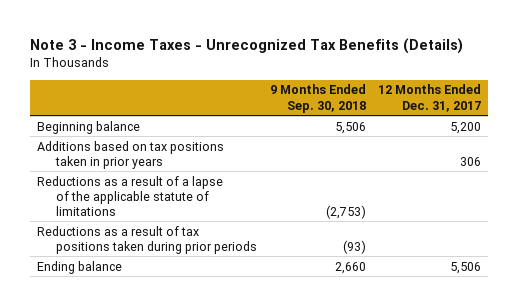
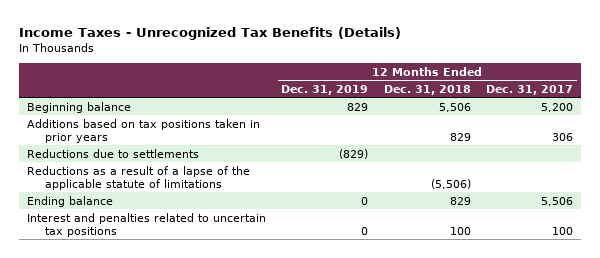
- Note 3 - Income Taxes - Unrecognized Tax Benefits (Details)
+ Income Taxes - Unrecognized Tax Benefits (Details)
- | 9 Months Ended Sep. 30, 2018 | 12 Months Ended Dec. 31, 2017
+ | 12 Months Ended Dec. 31, 2019 | 12 Months Ended Dec. 31, 2018 | 12 Months Ended Dec. 31, 2017
+ Reductions due to settlements | (829) | |
- Reductions as a result of tax positions taken during prior periods | (93) |
+ Interest and penalties related to uncertain tax positions | 0 | 100 | 100

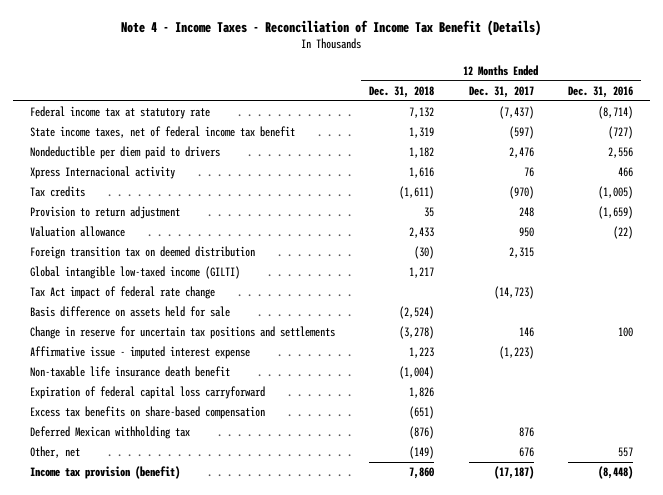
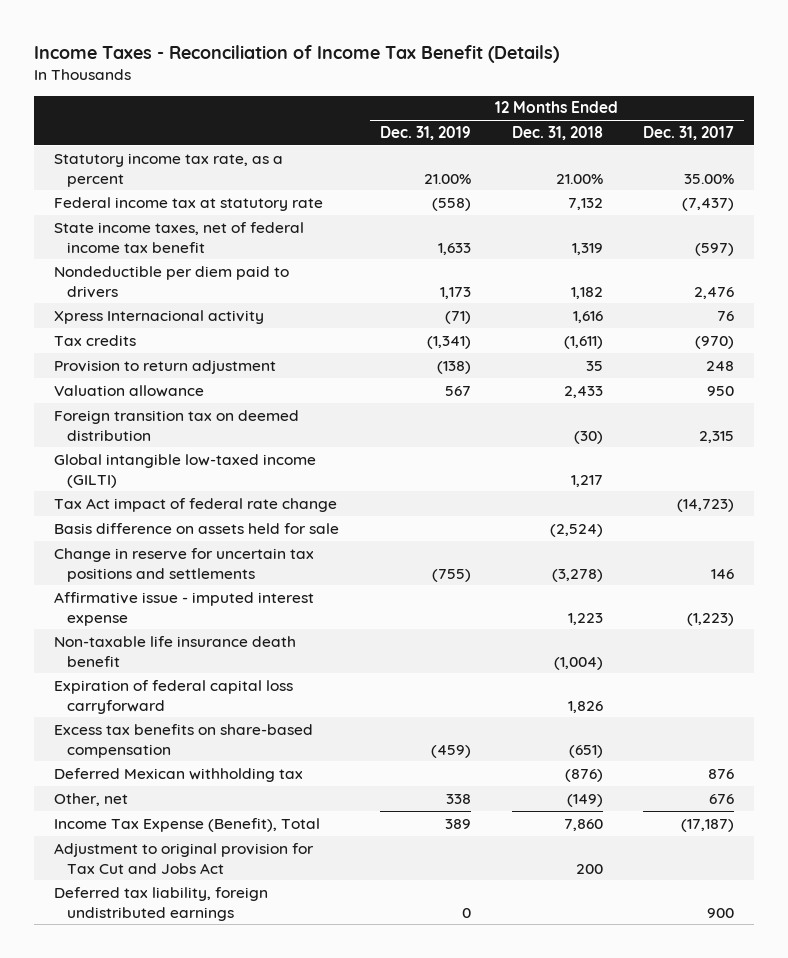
- Note 4 - Income Taxes - Reconciliation of Income Tax Benefit (Details)
+ Income Taxes - Reconciliation of Income Tax Benefit (Details)
- | 12 Months Ended Dec. 31, 2018 | 12 Months Ended Dec. 31, 2017 | 12 Months Ended Dec. 31, 2016
+ | 12 Months Ended Dec. 31, 2019 | 12 Months Ended Dec. 31, 2018 | 12 Months Ended Dec. 31, 2017
+ Statutory income tax rate, as a percent | 21.00% | 21.00% | 35.00%
- Income tax provision (benefit) | 7,860 | (17,187) | (8,448)
+ Income Tax Expense (Benefit), Total | 389 | 7,860 | (17,187)
+ Adjustment to original provision for Tax Cut and Jobs Act | | 200 |
+ Deferred tax liability, foreign undistributed earnings | 0 | | 900

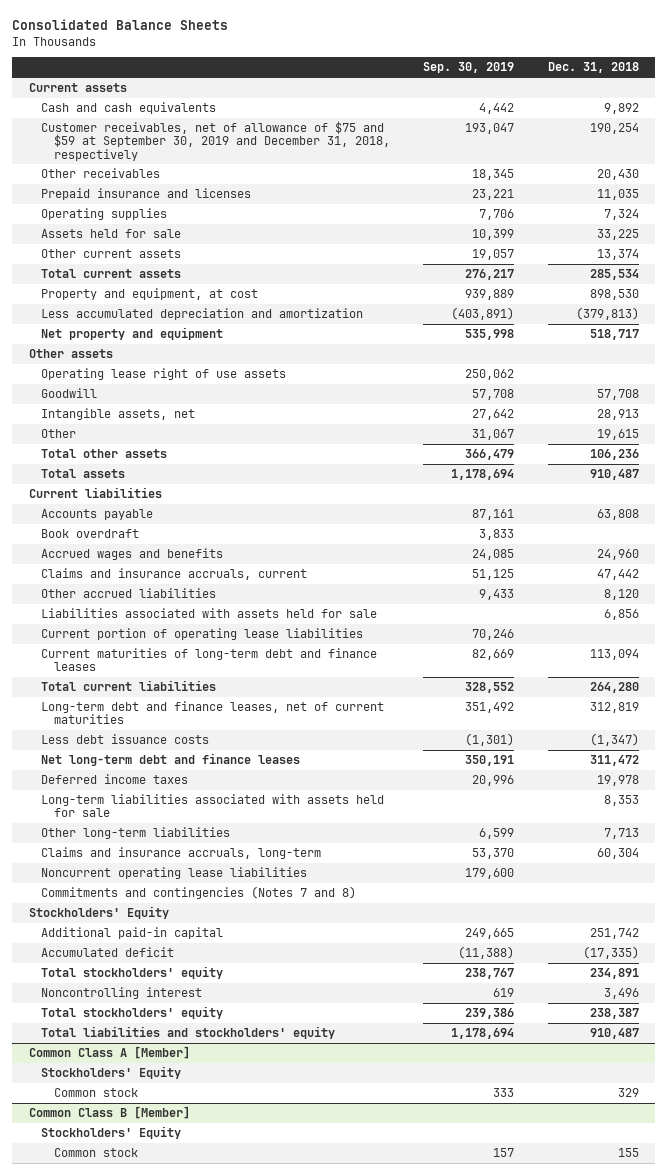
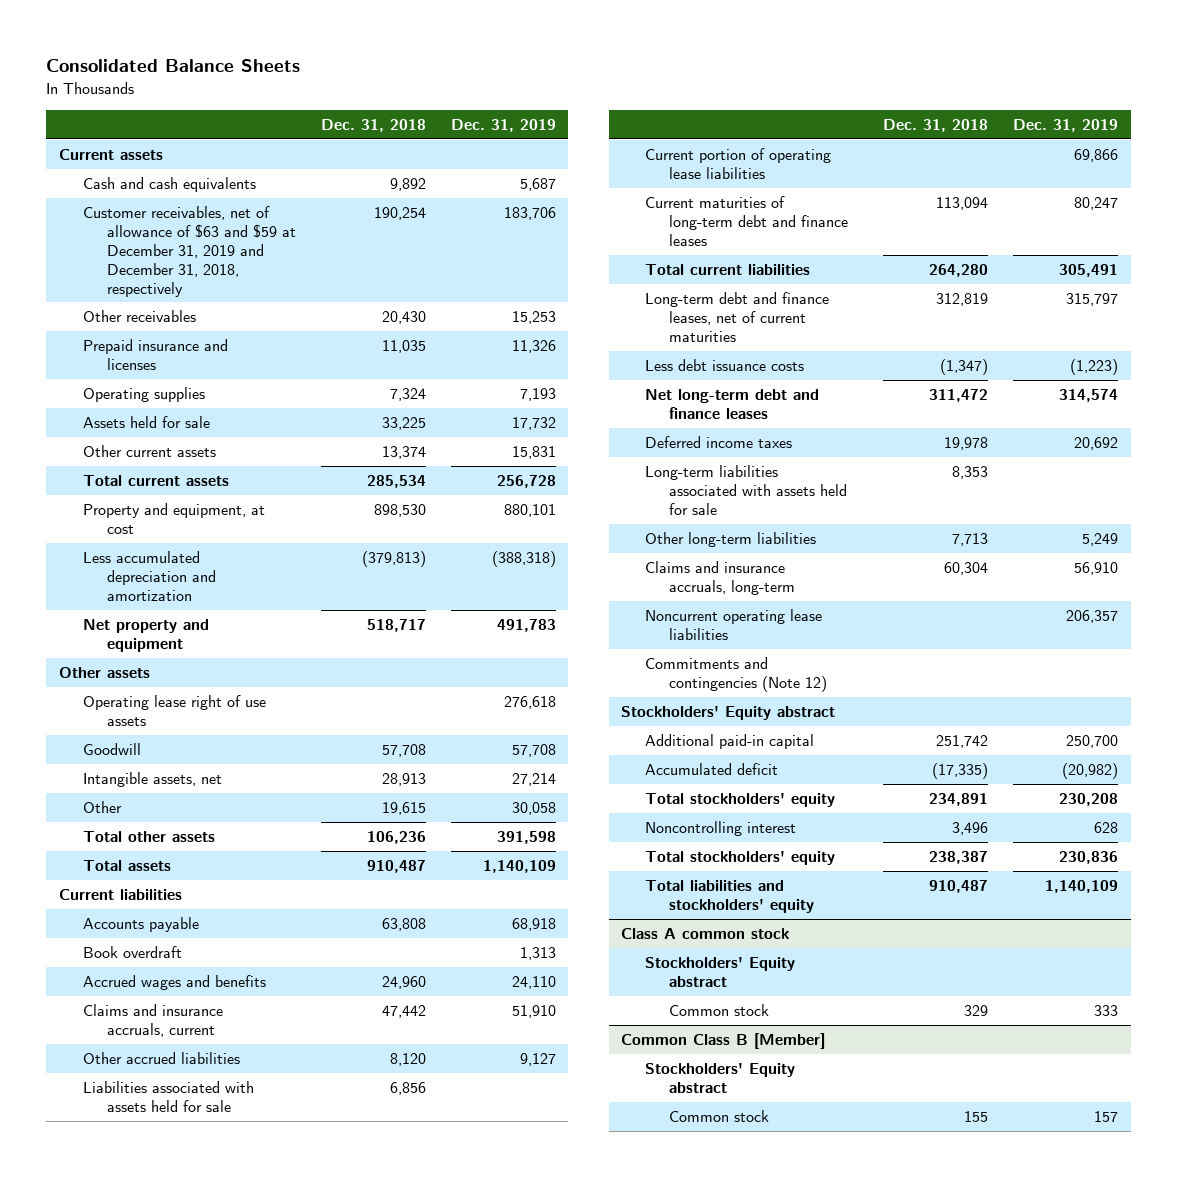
- | Sep. 30, 2019 | Dec. 31, 2018
+ | Dec. 31, 2018 | Dec. 31, 2019
- Customer receivables, net of allowance of $75 and $59 at September 30, 2019 and December 31, 2018, respectively | 193,047 | 190,254
+ Customer receivables, net of allowance of $63 and $59 at December 31, 2019 and December 31, 2018, respectively | 190,254 | 183,706
- Commitments and contingencies (Notes 7 and 8)
- Stockholders' Equity
+ Commitments and contingencies (Note 12)
+ Stockholders' Equity abstract
- Common Class A [Member]
- Stockholders' Equity
+ Class A common stock
+ Stockholders' Equity abstract
@ Common Class B [Member]
- Stockholders' Equity
+ Stockholders' Equity abstract

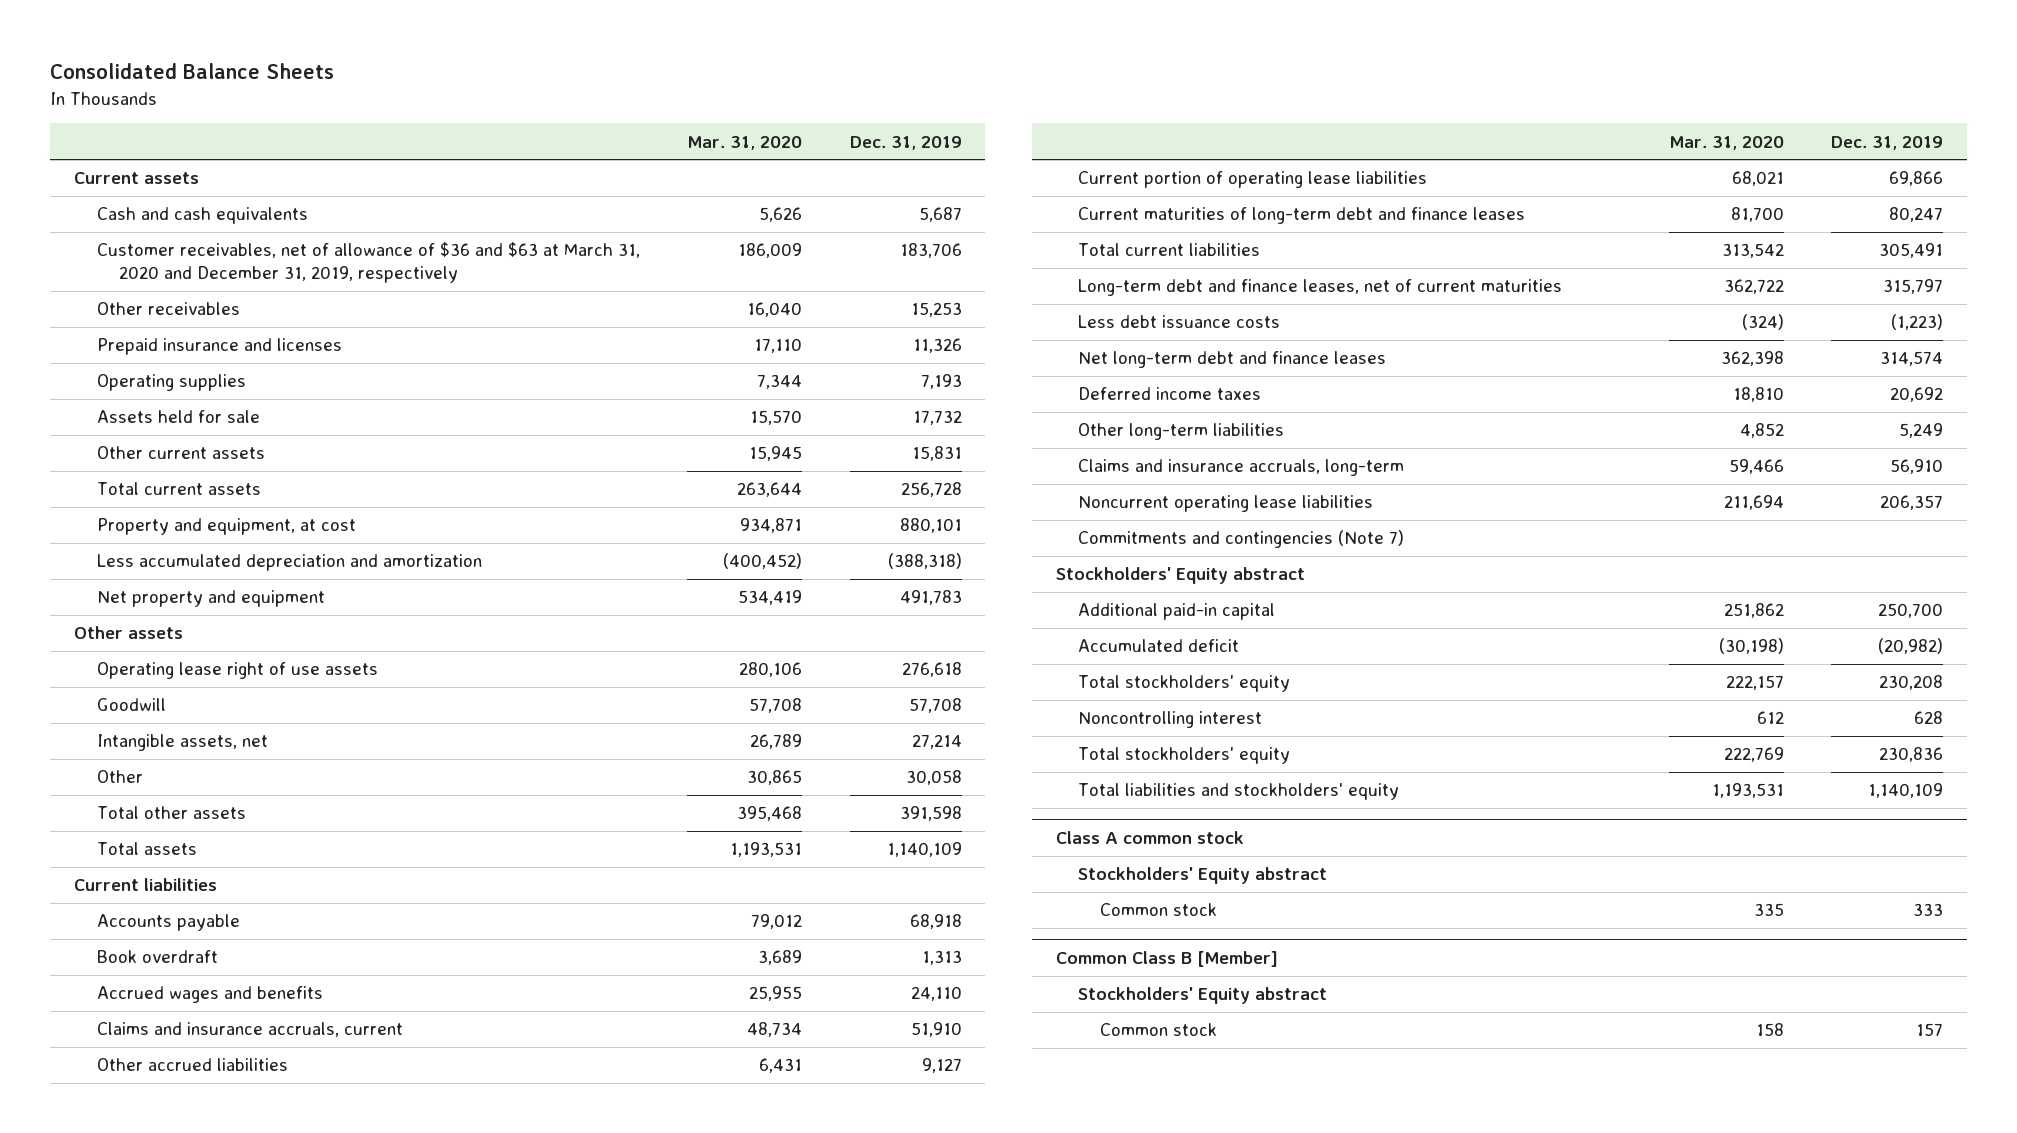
- | Dec. 31, 2018 | Dec. 31, 2019
+ | Mar. 31, 2020 | Dec. 31, 2019
- Customer receivables, net of allowance of $63 and $59 at December 31, 2019 and December 31, 2018, respectively | 190,254 | 183,706
+ Customer receivables, net of allowance of $36 and $63 at March 31, 2020 and December 31, 2019, respectively | 186,009 | 183,706
- Liabilities associated with assets held for sale | 6,856 |
- Long-term liabilities associated with assets held for sale | 8,353 |
- Commitments and contingencies (Note 12)
+ Commitments and contingencies (Note 7)

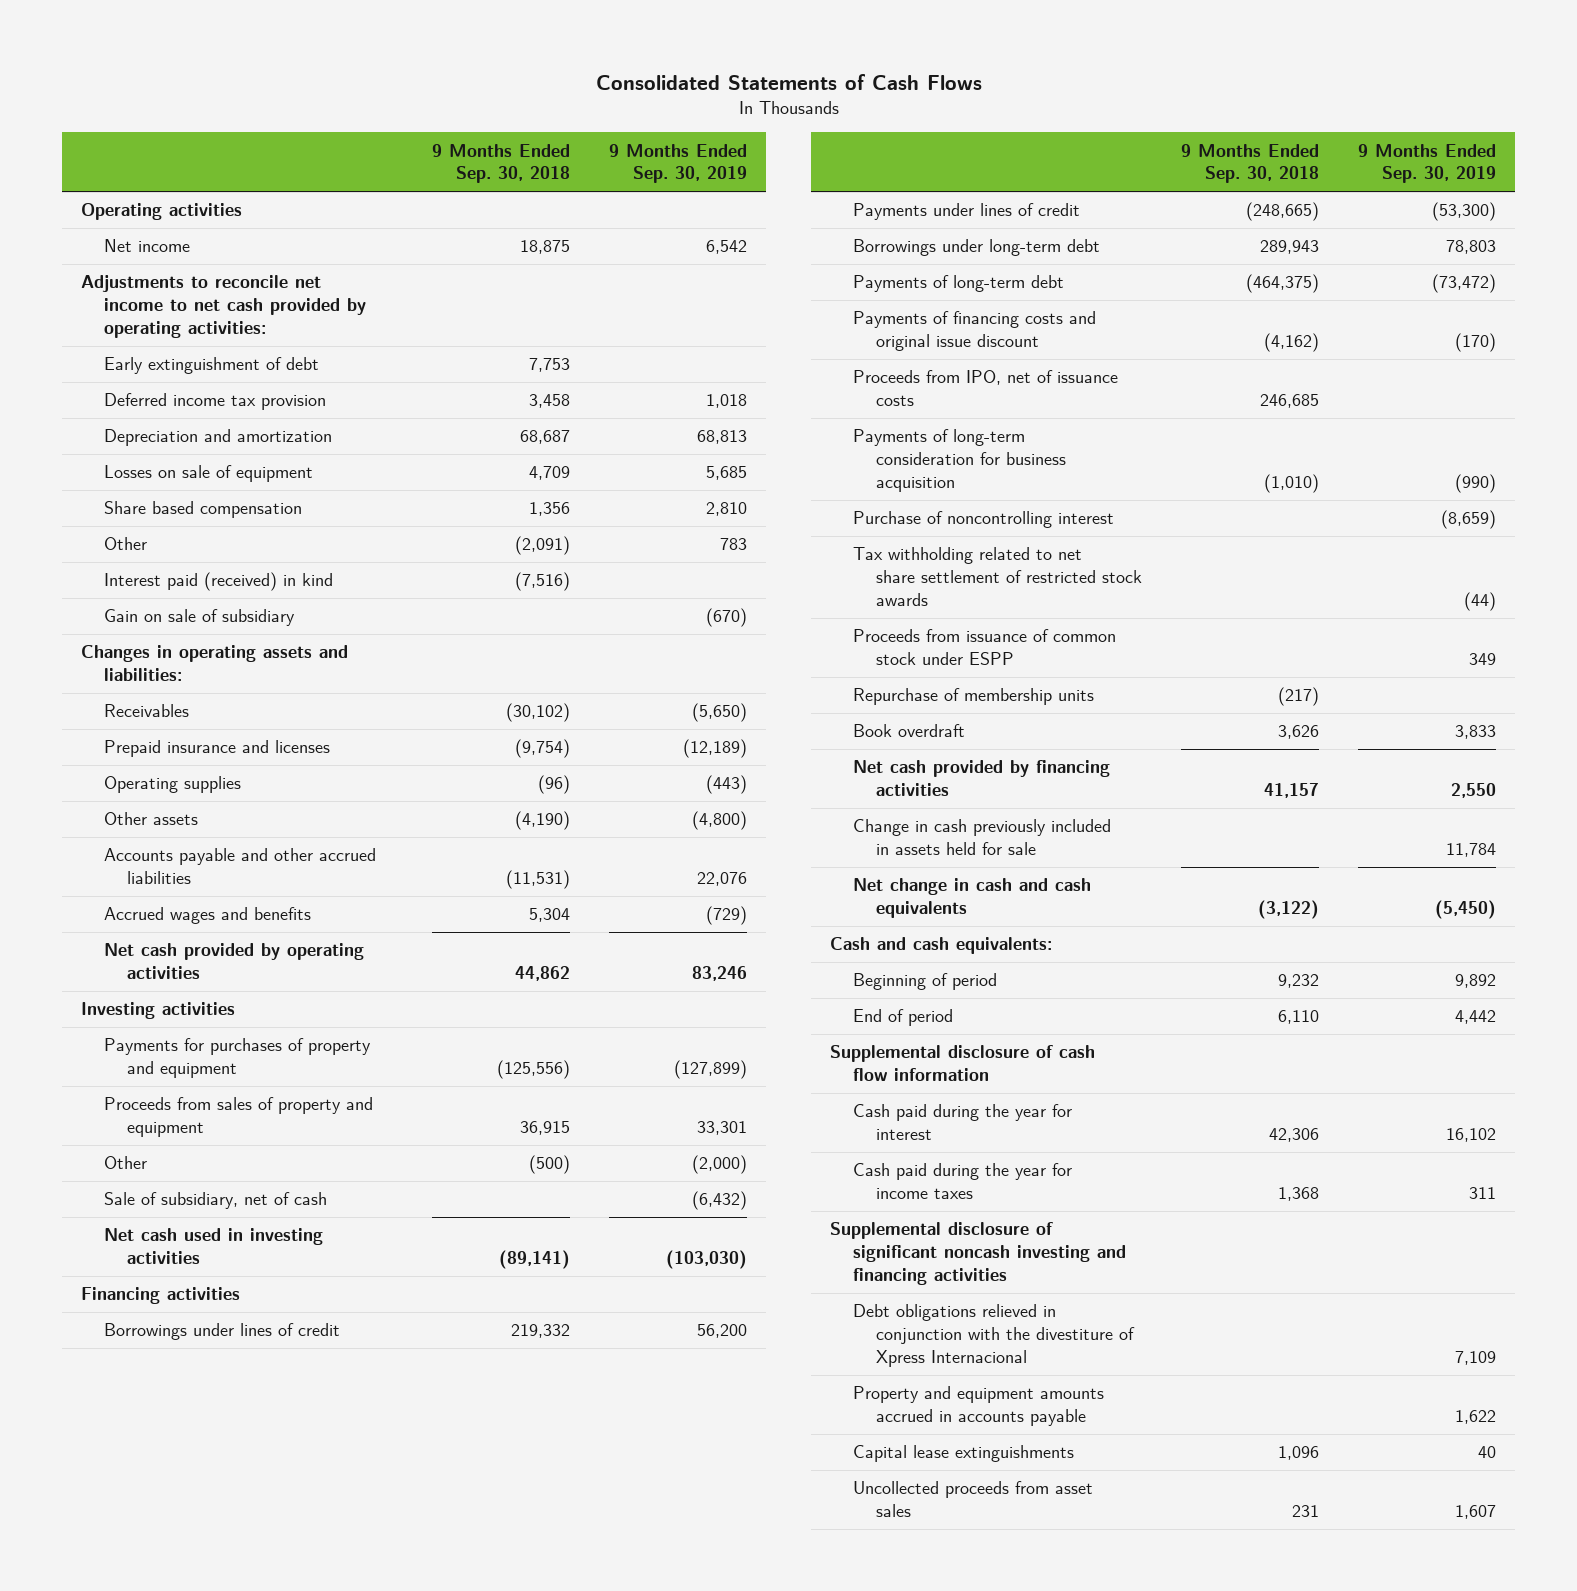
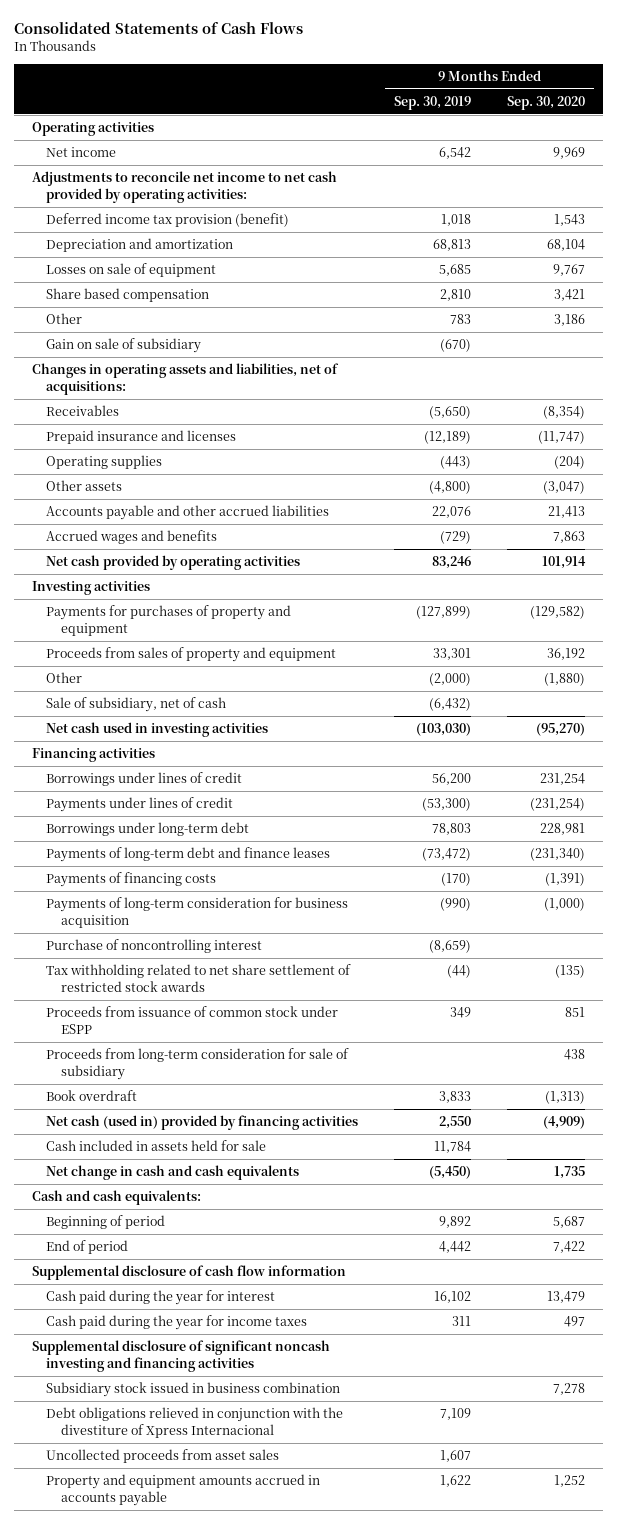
- | 9 Months Ended Sep. 30, 2018 | 9 Months Ended Sep. 30, 2019
+ | 9 Months Ended Sep. 30, 2019 | 9 Months Ended Sep. 30, 2020
- Early extinguishment of debt | 7,753 |
- Deferred income tax provision | 3,458 | 1,018
+ Deferred income tax provision (benefit) | 1,018 | 1,543
- Interest paid (received) in kind | (7,516) |
- Changes in operating assets and liabilities:
+ Changes in operating assets and liabilities, net of acquisitions:
- Payments of long-term debt | (464,375) | (73,472)
- Payments of financing costs and original issue discount | (4,162) | (170)
- Proceeds from IPO, net of issuance costs | 246,685 |
+ Payments of long-term debt and finance leases | (73,472) | (231,340)
+ Payments of financing costs | (170) | (1,391)
- Repurchase of membership units | (217) |
+ Proceeds from long-term consideration for sale of subsidiary | | 438
- Net cash provided by financing activities | 41,157 | 2,550
- Change in cash previously included in assets held for sale | | 11,784
+ Net cash (used in) provided by financing activities | 2,550 | (4,909)
+ Cash included in assets held for sale | 11,784 |
+ Subsidiary stock issued in business combination | | 7,278
- Capital lease extinguishments | 1,096 | 40
moved down: Property and equipment amounts accrued in accounts payable | 1,622 | 1,252

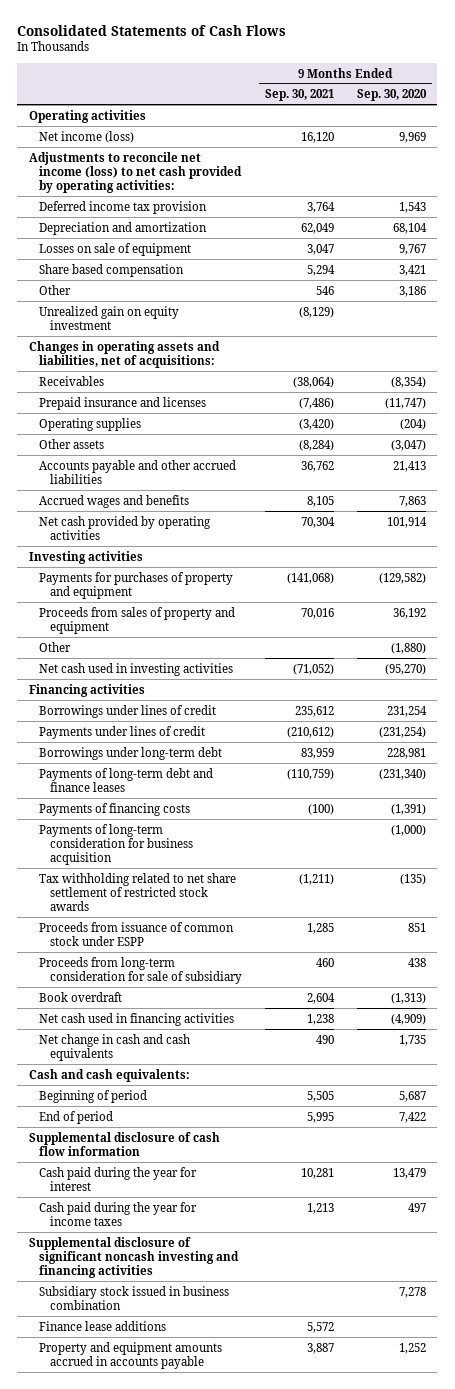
- | 9 Months Ended Sep. 30, 2019 | 9 Months Ended Sep. 30, 2020
+ | 9 Months Ended Sep. 30, 2021 | 9 Months Ended Sep. 30, 2020
- Net income | 6,542 | 9,969
- Adjustments to reconcile net income to net cash provided by operating activities:
- Deferred income tax provision (benefit) | 1,018 | 1,543
+ Net income (loss) | 16,120 | 9,969
+ Adjustments to reconcile net income (loss) to net cash provided by operating activities:
+ Deferred income tax provision | 3,764 | 1,543
- Gain on sale of subsidiary | (670) |
+ Unrealized gain on equity investment | (8,129) |
- Sale of subsidiary, net of cash | (6,432) |
- Purchase of noncontrolling interest | (8,659) |
- Net cash (used in) provided by financing activities | 2,550 | (4,909)
- Cash included in assets held for sale | 11,784 |
+ Net cash used in financing activities | 1,238 | (4,909)
- Debt obligations relieved in conjunction with the divestiture of Xpress Internacional | 7,109 |
- Uncollected proceeds from asset sales | 1,607 |
+ Finance lease additions | 5,572 |

